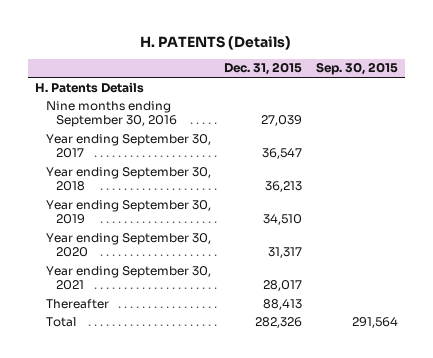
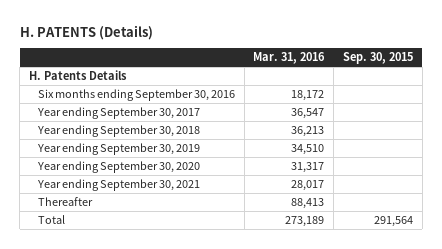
- | Dec. 31, 2015 | Sep. 30, 2015
+ | Mar. 31, 2016 | Sep. 30, 2015
- Nine months ending September 30, 2016 | 27,039 |
+ Six months ending September 30, 2016 | 18,172 |

